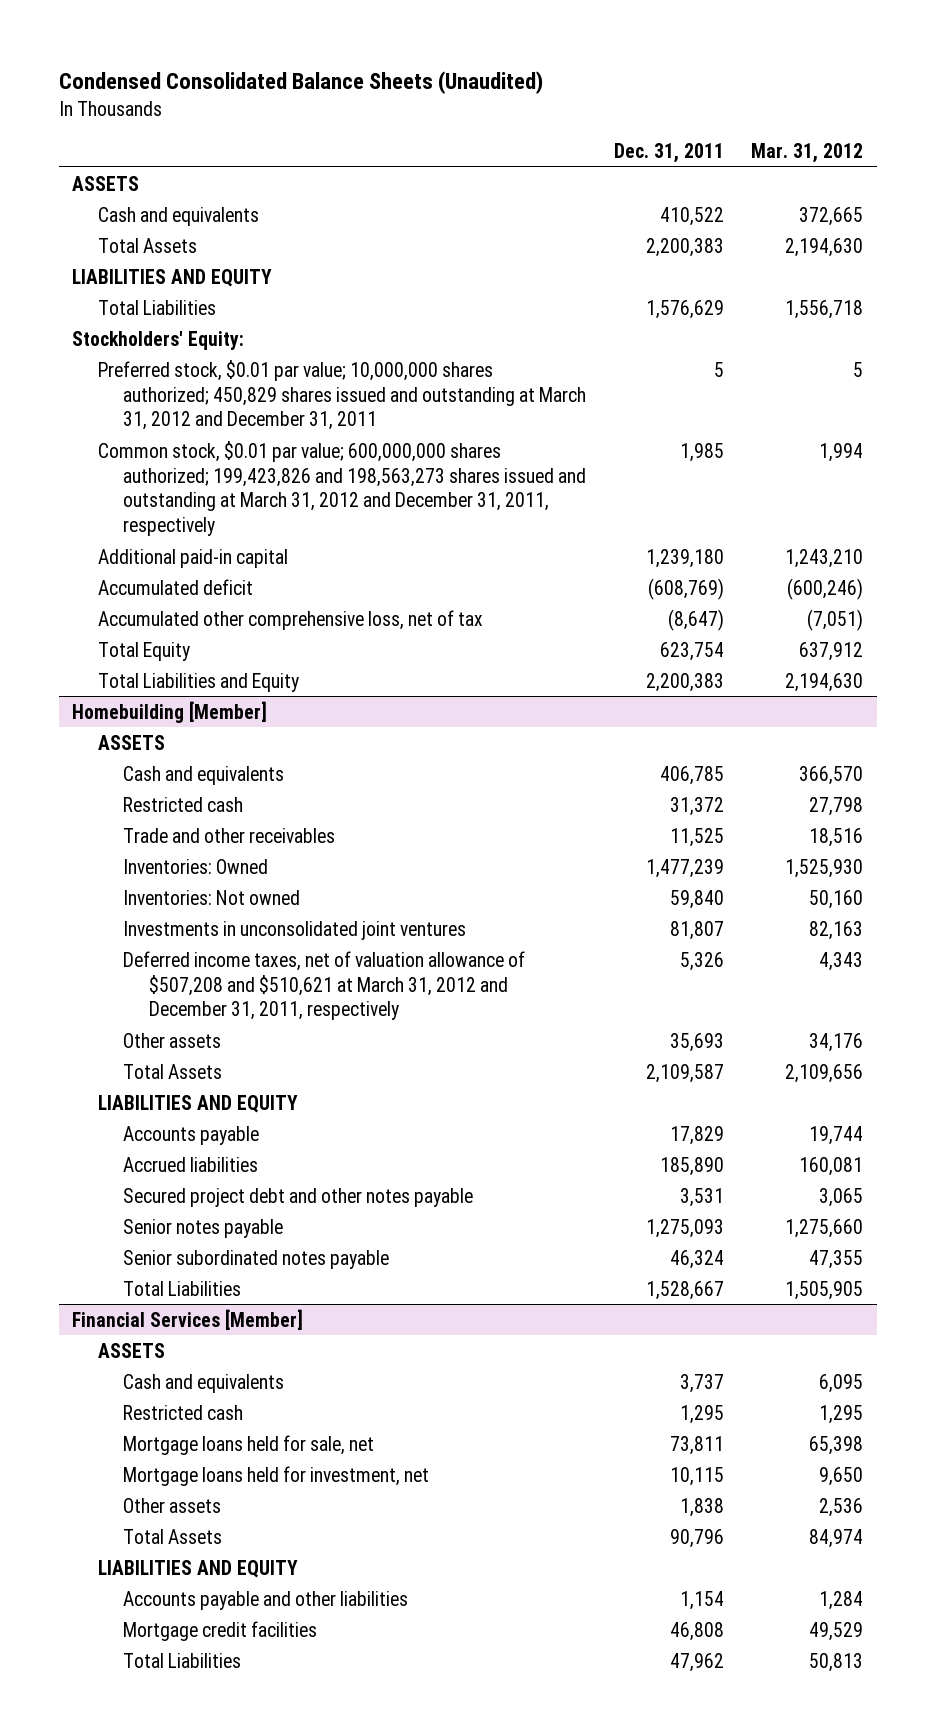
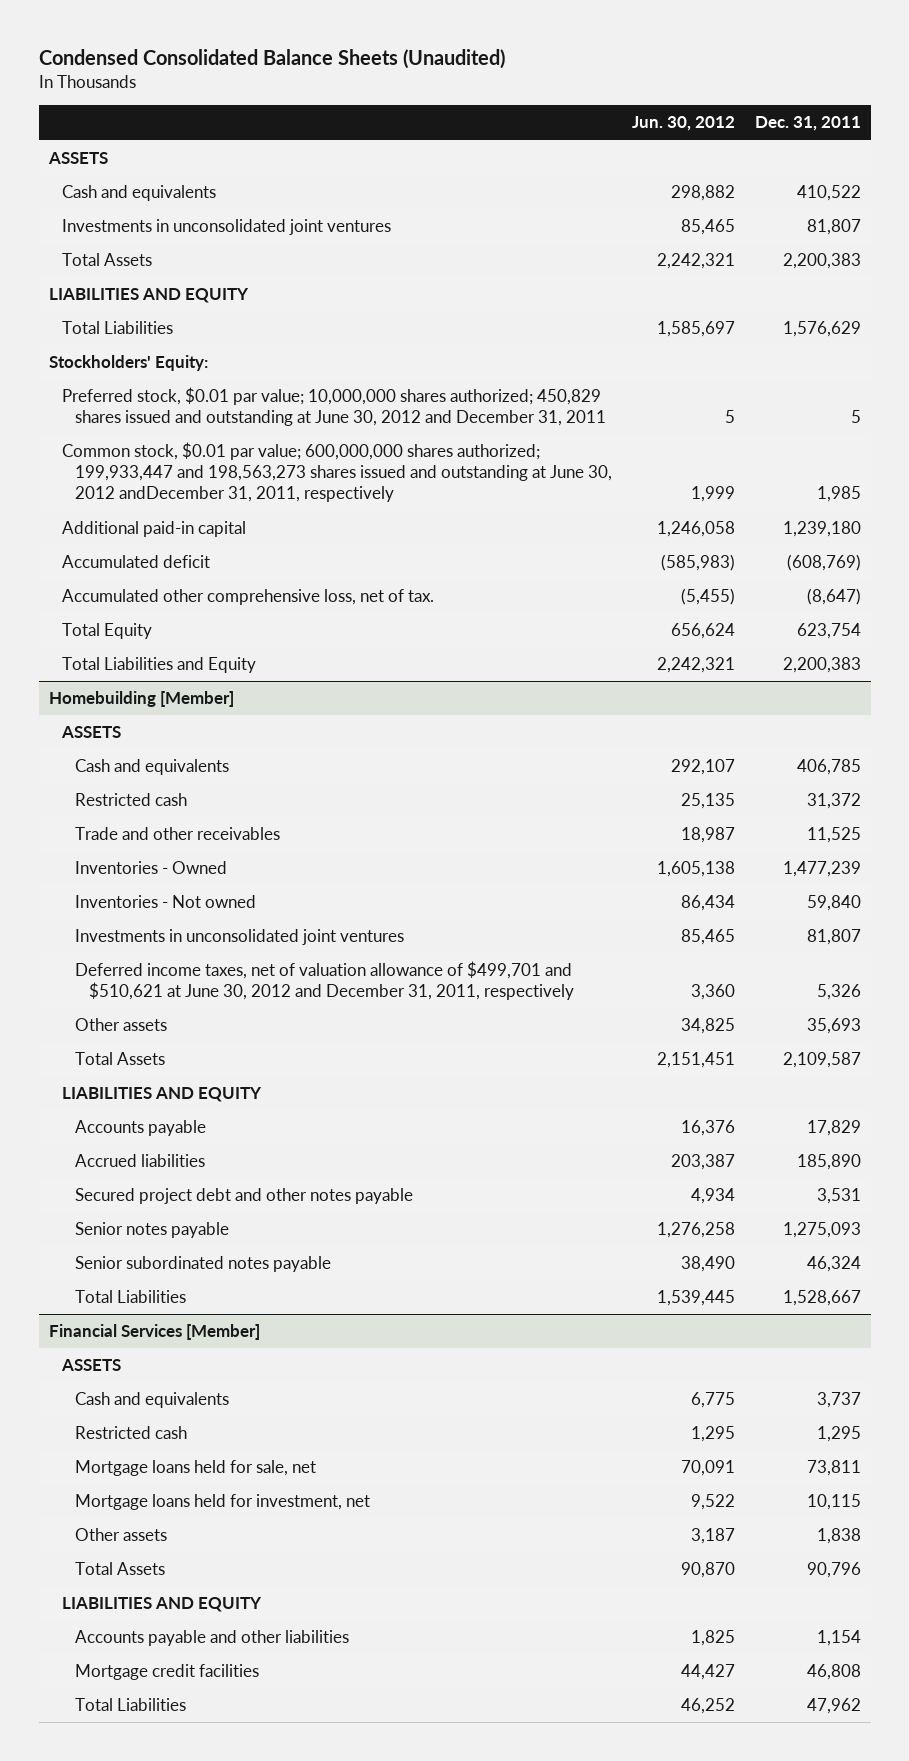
- | Dec. 31, 2011 | Mar. 31, 2012
+ | Jun. 30, 2012 | Dec. 31, 2011
+ Investments in unconsolidated joint ventures | 85,465 | 81,807
- Preferred stock, $0.01 par value; 10,000,000 shares authorized; 450,829 shares issued and outstanding at March 31, 2012 and December 31, 2011 | 5 | 5
- Common stock, $0.01 par value; 600,000,000 shares authorized; 199,423,826 and 198,563,273 shares issued and outstanding at March 31, 2012 and December 31, 2011, respectively | 1,985 | 1,994
+ Preferred stock, $0.01 par value; 10,000,000 shares authorized; 450,829 shares issued and outstanding at June 30, 2012 and December 31, 2011 | 5 | 5
+ Common stock, $0.01 par value; 600,000,000 shares authorized; 199,933,447 and 198,563,273 shares issued and outstanding at June 30, 2012 andDecember 31, 2011, respectively | 1,999 | 1,985
- Accumulated other comprehensive loss, net of tax | (8,647) | (7,051)
+ Accumulated other comprehensive loss, net of tax. | (5,455) | (8,647)
@ Homebuilding [Member]
- Inventories: Owned | 1,477,239 | 1,525,930
- Inventories: Not owned | 59,840 | 50,160
+ Inventories - Owned | 1,605,138 | 1,477,239
+ Inventories - Not owned | 86,434 | 59,840
- Deferred income taxes, net of valuation allowance of $507,208 and $510,621 at March 31, 2012 and December 31, 2011, respectively | 5,326 | 4,343
+ Deferred income taxes, net of valuation allowance of $499,701 and $510,621 at June 30, 2012 and December 31, 2011, respectively | 3,360 | 5,326

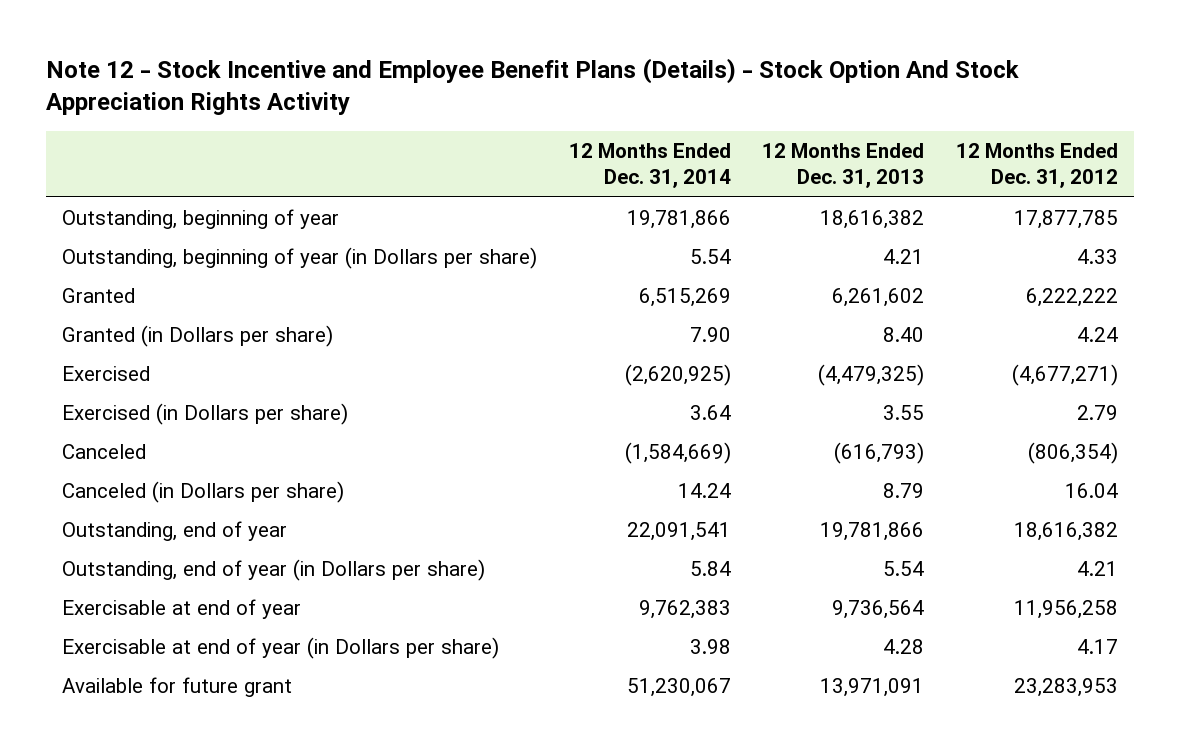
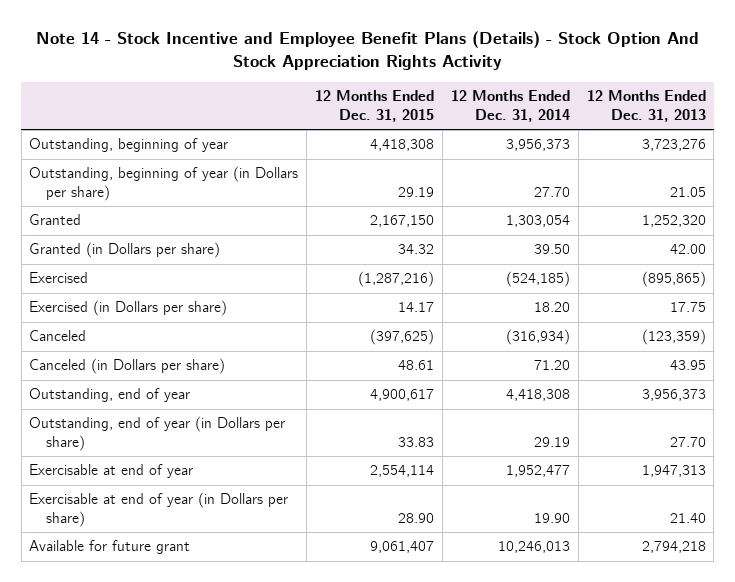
- Note 12 - Stock Incentive and Employee Benefit Plans (Details) - Stock Option And Stock Appreciation Rights Activity
+ Note 14 - Stock Incentive and Employee Benefit Plans (Details) - Stock Option And Stock Appreciation Rights Activity
- | 12 Months Ended Dec. 31, 2014 | 12 Months Ended Dec. 31, 2013 | 12 Months Ended Dec. 31, 2012
+ | 12 Months Ended Dec. 31, 2015 | 12 Months Ended Dec. 31, 2014 | 12 Months Ended Dec. 31, 2013
- Outstanding, beginning of year | 19,781,866 | 18,616,382 | 17,877,785
- Outstanding, beginning of year (in Dollars per share) | 5.54 | 4.21 | 4.33
- Granted | 6,515,269 | 6,261,602 | 6,222,222
- Granted (in Dollars per share) | 7.90 | 8.40 | 4.24
- Exercised | (2,620,925) | (4,479,325) | (4,677,271)
- Exercised (in Dollars per share) | 3.64 | 3.55 | 2.79
- Canceled | (1,584,669) | (616,793) | (806,354)
- Canceled (in Dollars per share) | 14.24 | 8.79 | 16.04
- Outstanding, end of year | 22,091,541 | 19,781,866 | 18,616,382
- Outstanding, end of year (in Dollars per share) | 5.84 | 5.54 | 4.21
- Exercisable at end of year | 9,762,383 | 9,736,564 | 11,956,258
- Exercisable at end of year (in Dollars per share) | 3.98 | 4.28 | 4.17
- Available for future grant | 51,230,067 | 13,971,091 | 23,283,953
+ Outstanding, beginning of year | 4,418,308 | 3,956,373 | 3,723,276
+ Outstanding, beginning of year (in Dollars per share) | 29.19 | 27.70 | 21.05
+ Granted | 2,167,150 | 1,303,054 | 1,252,320
+ Granted (in Dollars per share) | 34.32 | 39.50 | 42.00
+ Exercised | (1,287,216) | (524,185) | (895,865)
+ Exercised (in Dollars per share) | 14.17 | 18.20 | 17.75
+ Canceled | (397,625) | (316,934) | (123,359)
+ Canceled (in Dollars per share) | 48.61 | 71.20 | 43.95
+ Outstanding, end of year | 4,900,617 | 4,418,308 | 3,956,373
+ Outstanding, end of year (in Dollars per share) | 33.83 | 29.19 | 27.70
+ Exercisable at end of year | 2,554,114 | 1,952,477 | 1,947,313
+ Exercisable at end of year (in Dollars per share) | 28.90 | 19.90 | 21.40
+ Available for future grant | 9,061,407 | 10,246,013 | 2,794,218

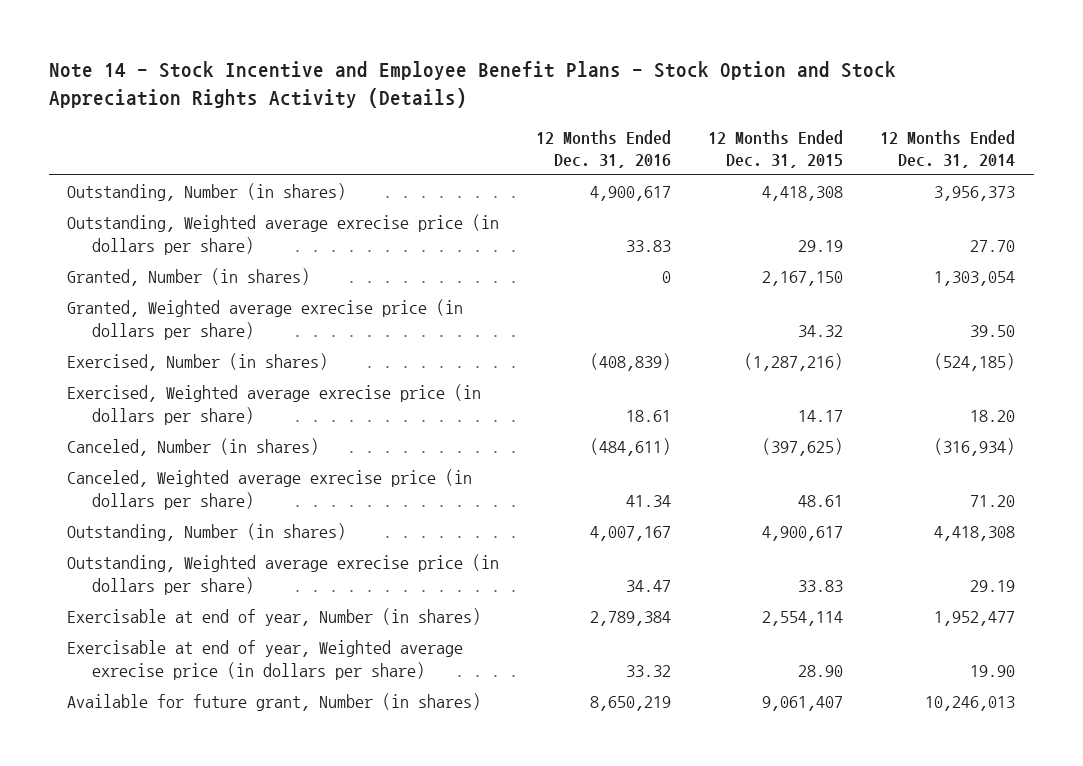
- Note 14 - Stock Incentive and Employee Benefit Plans (Details) - Stock Option And Stock Appreciation Rights Activity
+ Note 14 - Stock Incentive and Employee Benefit Plans - Stock Option and Stock Appreciation Rights Activity (Details)
- | 12 Months Ended Dec. 31, 2015 | 12 Months Ended Dec. 31, 2014 | 12 Months Ended Dec. 31, 2013
+ | 12 Months Ended Dec. 31, 2016 | 12 Months Ended Dec. 31, 2015 | 12 Months Ended Dec. 31, 2014
- Outstanding, beginning of year | 4,418,308 | 3,956,373 | 3,723,276
- Outstanding, beginning of year (in Dollars per share) | 29.19 | 27.70 | 21.05
- Granted | 2,167,150 | 1,303,054 | 1,252,320
- Granted (in Dollars per share) | 34.32 | 39.50 | 42.00
- Exercised | (1,287,216) | (524,185) | (895,865)
- Exercised (in Dollars per share) | 14.17 | 18.20 | 17.75
- Canceled | (397,625) | (316,934) | (123,359)
- Canceled (in Dollars per share) | 48.61 | 71.20 | 43.95
- Outstanding, end of year | 4,900,617 | 4,418,308 | 3,956,373
- Outstanding, end of year (in Dollars per share) | 33.83 | 29.19 | 27.70
- Exercisable at end of year | 2,554,114 | 1,952,477 | 1,947,313
- Exercisable at end of year (in Dollars per share) | 28.90 | 19.90 | 21.40
- Available for future grant | 9,061,407 | 10,246,013 | 2,794,218
+ Outstanding, Number (in shares) | 4,900,617 | 4,418,308 | 3,956,373
+ Outstanding, Weighted average exrecise price (in dollars per share) | 33.83 | 29.19 | 27.70
+ Granted, Number (in shares) | 0 | 2,167,150 | 1,303,054
+ Granted, Weighted average exrecise price (in dollars per share) | | 34.32 | 39.50
+ Exercised, Number (in shares) | (408,839) | (1,287,216) | (524,185)
+ Exercised, Weighted average exrecise price (in dollars per share) | 18.61 | 14.17 | 18.20
+ Canceled, Number (in shares) | (484,611) | (397,625) | (316,934)
+ Canceled, Weighted average exrecise price (in dollars per share) | 41.34 | 48.61 | 71.20
+ Outstanding, Number (in shares) | 4,007,167 | 4,900,617 | 4,418,308
+ Outstanding, Weighted average exrecise price (in dollars per share) | 34.47 | 33.83 | 29.19
+ Exercisable at end of year, Number (in shares) | 2,789,384 | 2,554,114 | 1,952,477
+ Exercisable at end of year, Weighted average exrecise price (in dollars per share) | 33.32 | 28.90 | 19.90
+ Available for future grant, Number (in shares) | 8,650,219 | 9,061,407 | 10,246,013

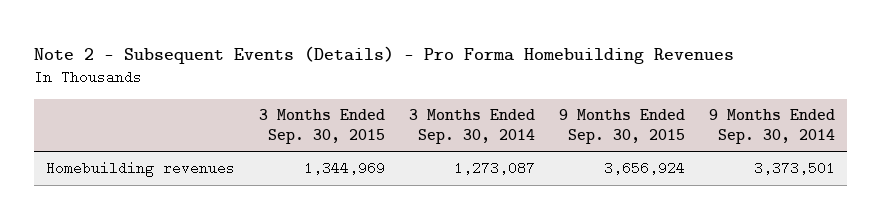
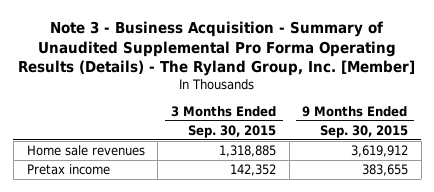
- Note 2 - Subsequent Events (Details) - Pro Forma Homebuilding Revenues
+ Note 3 - Business Acquisition - Summary of Unaudited Supplemental Pro Forma Operating Results (Details) - The Ryland Group, Inc. [Member]
- | 3 Months Ended Sep. 30, 2015 | 3 Months Ended Sep. 30, 2014 | 9 Months Ended Sep. 30, 2015 | 9 Months Ended Sep. 30, 2014
+ | 3 Months Ended Sep. 30, 2015 | 9 Months Ended Sep. 30, 2015
- Homebuilding revenues | 1,344,969 | 1,273,087 | 3,656,924 | 3,373,501
+ Home sale revenues | 1,318,885 | 3,619,912
+ Pretax income | 142,352 | 383,655

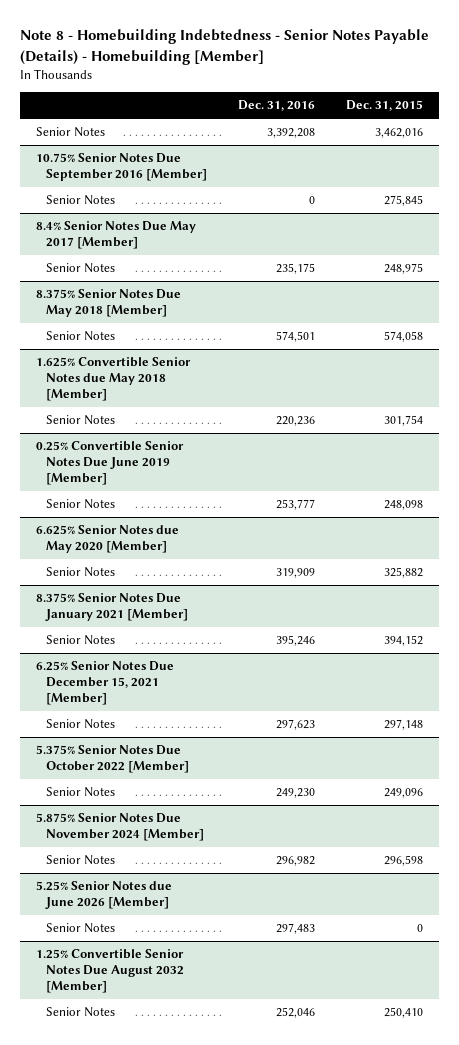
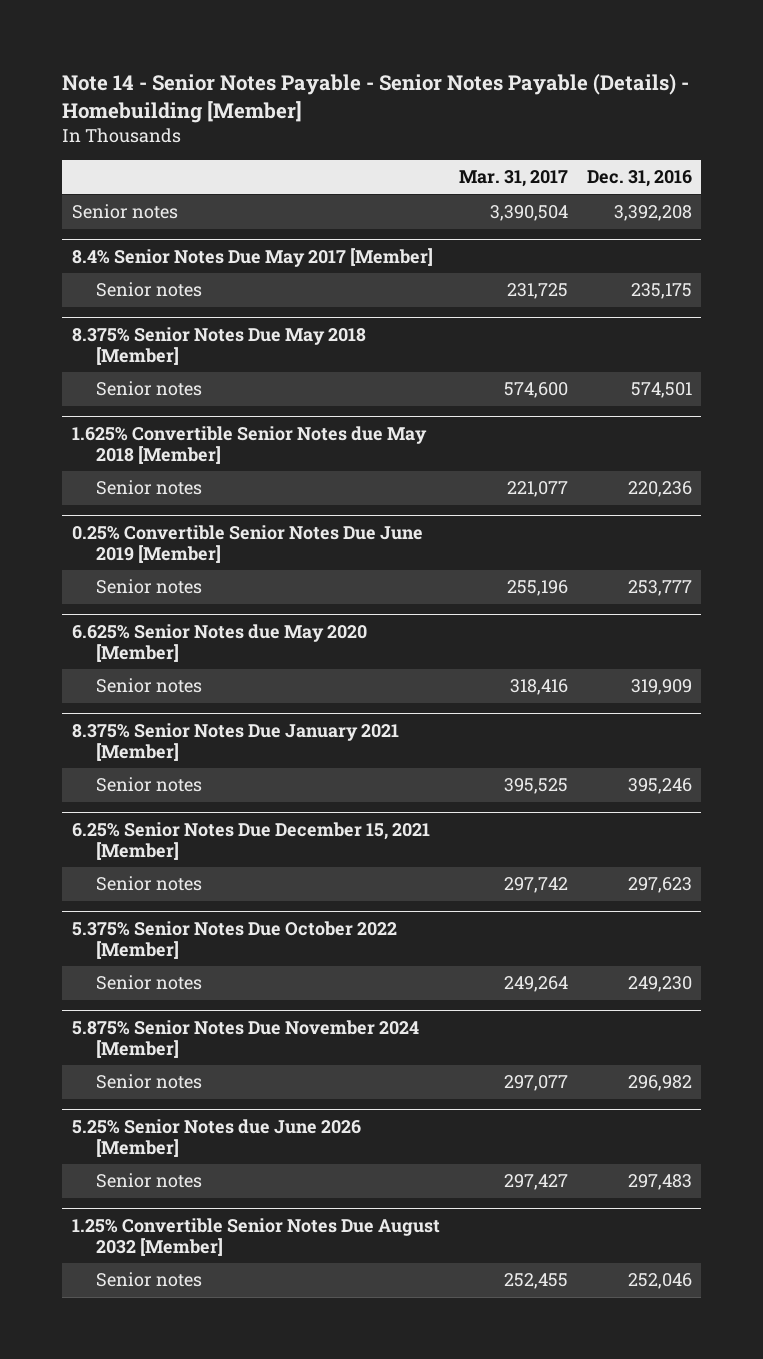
- Note 8 - Homebuilding Indebtedness - Senior Notes Payable (Details) - Homebuilding [Member]
+ Note 14 - Senior Notes Payable - Senior Notes Payable (Details) - Homebuilding [Member]
- | Dec. 31, 2016 | Dec. 31, 2015
+ | Mar. 31, 2017 | Dec. 31, 2016
- Senior Notes | 3,392,208 | 3,462,016
- 10.75% Senior Notes Due September 2016 [Member]
- Senior Notes | 0 | 275,845
+ Senior notes | 3,390,504 | 3,392,208
@ 8.4% Senior Notes Due May 2017 [Member]
- Senior Notes | 235,175 | 248,975
+ Senior notes | 231,725 | 235,175
@ 8.375% Senior Notes Due May 2018 [Member]
- Senior Notes | 574,501 | 574,058
+ Senior notes | 574,600 | 574,501
@ 1.625% Convertible Senior Notes due May 2018 [Member]
- Senior Notes | 220,236 | 301,754
+ Senior notes | 221,077 | 220,236
@ 0.25% Convertible Senior Notes Due June 2019 [Member]
- Senior Notes | 253,777 | 248,098
+ Senior notes | 255,196 | 253,777
@ 6.625% Senior Notes due May 2020 [Member]
- Senior Notes | 319,909 | 325,882
+ Senior notes | 318,416 | 319,909
@ 8.375% Senior Notes Due January 2021 [Member]
- Senior Notes | 395,246 | 394,152
+ Senior notes | 395,525 | 395,246
@ 6.25% Senior Notes Due December 15, 2021 [Member]
- Senior Notes | 297,623 | 297,148
+ Senior notes | 297,742 | 297,623
@ 5.375% Senior Notes Due October 2022 [Member]
- Senior Notes | 249,230 | 249,096
+ Senior notes | 249,264 | 249,230
@ 5.875% Senior Notes Due November 2024 [Member]
- Senior Notes | 296,982 | 296,598
+ Senior notes | 297,077 | 296,982
@ 5.25% Senior Notes due June 2026 [Member]
- Senior Notes | 297,483 | 0
+ Senior notes | 297,427 | 297,483
@ 1.25% Convertible Senior Notes Due August 2032 [Member]
- Senior Notes | 252,046 | 250,410
+ Senior notes | 252,455 | 252,046

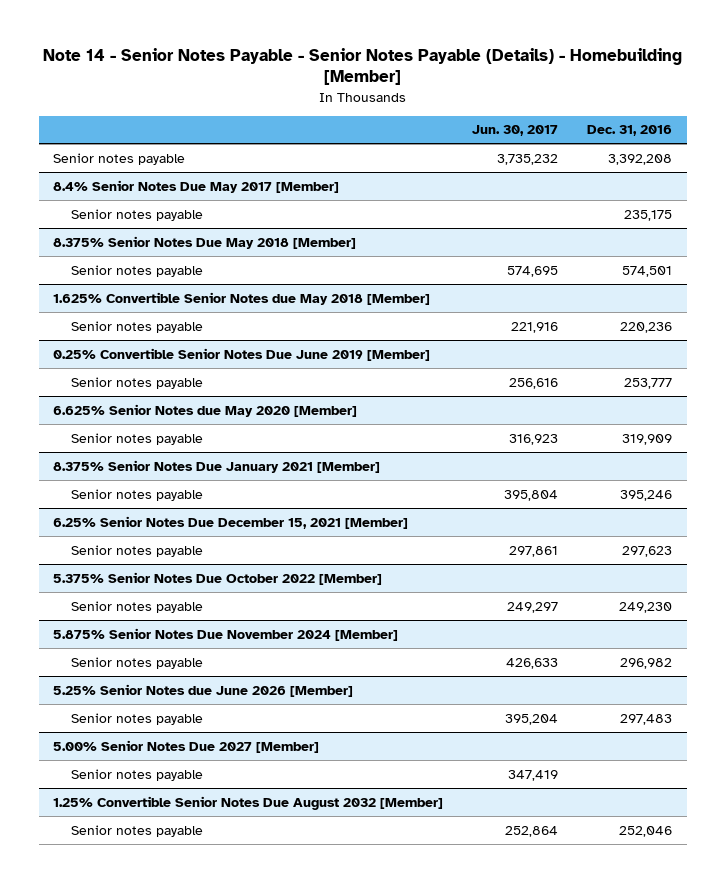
- | Mar. 31, 2017 | Dec. 31, 2016
+ | Jun. 30, 2017 | Dec. 31, 2016
- Senior notes | 3,390,504 | 3,392,208
+ Senior notes payable | 3,735,232 | 3,392,208
@ 8.4% Senior Notes Due May 2017 [Member]
- Senior notes | 231,725 | 235,175
+ Senior notes payable | | 235,175
@ 8.375% Senior Notes Due May 2018 [Member]
- Senior notes | 574,600 | 574,501
+ Senior notes payable | 574,695 | 574,501
@ 1.625% Convertible Senior Notes due May 2018 [Member]
- Senior notes | 221,077 | 220,236
+ Senior notes payable | 221,916 | 220,236
@ 0.25% Convertible Senior Notes Due June 2019 [Member]
- Senior notes | 255,196 | 253,777
+ Senior notes payable | 256,616 | 253,777
@ 6.625% Senior Notes due May 2020 [Member]
- Senior notes | 318,416 | 319,909
+ Senior notes payable | 316,923 | 319,909
@ 8.375% Senior Notes Due January 2021 [Member]
- Senior notes | 395,525 | 395,246
+ Senior notes payable | 395,804 | 395,246
@ 6.25% Senior Notes Due December 15, 2021 [Member]
- Senior notes | 297,742 | 297,623
+ Senior notes payable | 297,861 | 297,623
@ 5.375% Senior Notes Due October 2022 [Member]
- Senior notes | 249,264 | 249,230
+ Senior notes payable | 249,297 | 249,230
@ 5.875% Senior Notes Due November 2024 [Member]
- Senior notes | 297,077 | 296,982
+ Senior notes payable | 426,633 | 296,982
@ 5.25% Senior Notes due June 2026 [Member]
- Senior notes | 297,427 | 297,483
+ Senior notes payable | 395,204 | 297,483
+ 5.00% Senior Notes Due 2027 [Member]
+ Senior notes payable | 347,419 |
@ 1.25% Convertible Senior Notes Due August 2032 [Member]
- Senior notes | 252,455 | 252,046
+ Senior notes payable | 252,864 | 252,046

